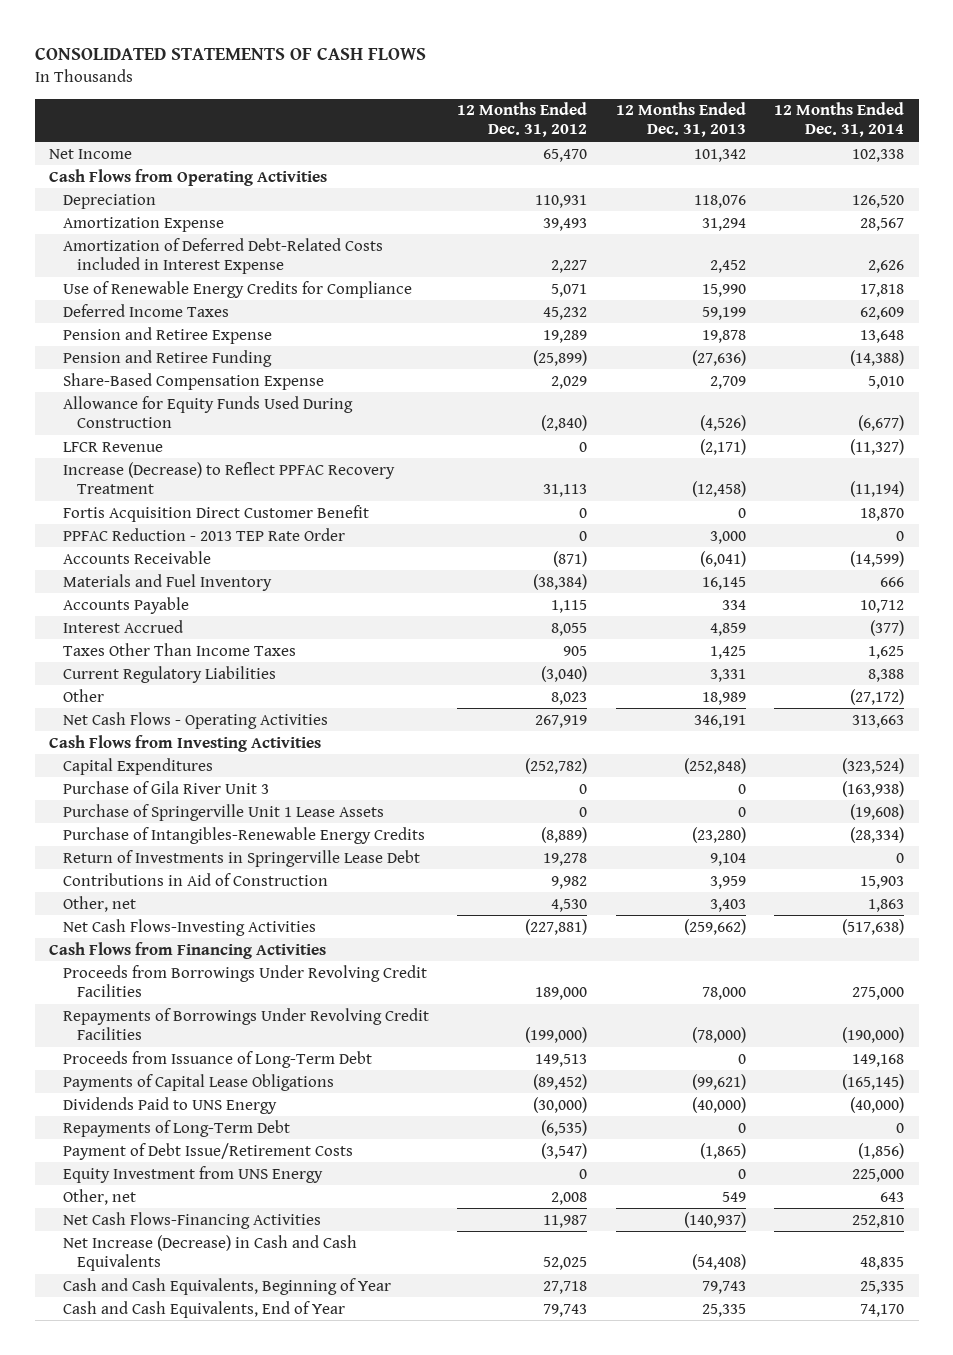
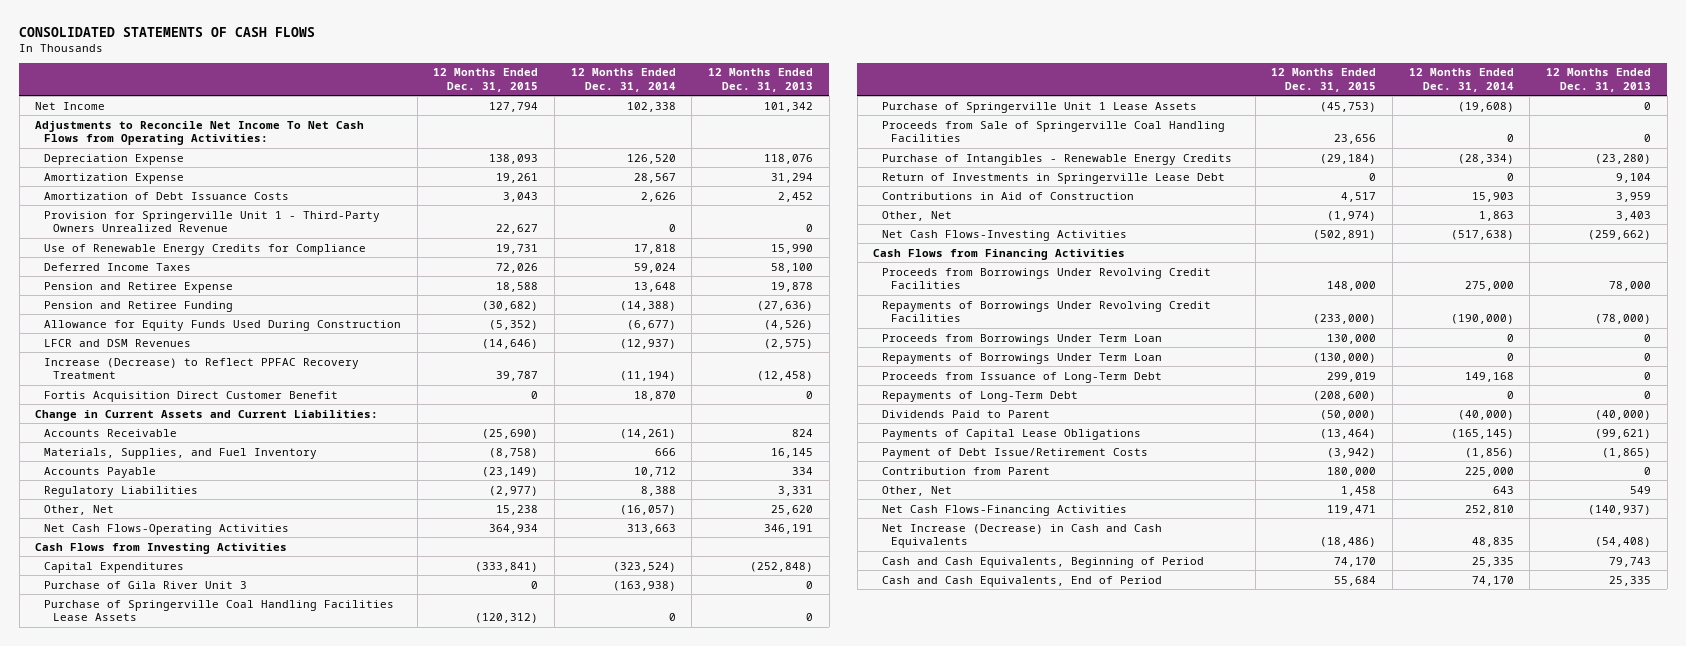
- | 12 Months Ended Dec. 31, 2012 | 12 Months Ended Dec. 31, 2013 | 12 Months Ended Dec. 31, 2014
+ | 12 Months Ended Dec. 31, 2015 | 12 Months Ended Dec. 31, 2014 | 12 Months Ended Dec. 31, 2013
- Cash Flows from Operating Activities
- Depreciation | 110,931 | 118,076 | 126,520
+ Adjustments to Reconcile Net Income To Net Cash Flows from Operating Activities:
+ Depreciation Expense | 138,093 | 126,520 | 118,076
- Amortization of Deferred Debt-Related Costs included in Interest Expense | 2,227 | 2,452 | 2,626
+ Amortization of Debt Issuance Costs | 3,043 | 2,626 | 2,452
+ Provision for Springerville Unit 1 - Third-Party Owners Unrealized Revenue | 22,627 | 0 | 0
- Deferred Income Taxes | 45,232 | 59,199 | 62,609
+ Deferred Income Taxes | 72,026 | 59,024 | 58,100
- Share-Based Compensation Expense | 2,029 | 2,709 | 5,010
- LFCR Revenue | 0 | (2,171) | (11,327)
+ LFCR and DSM Revenues | (14,646) | (12,937) | (2,575)
- PPFAC Reduction - 2013 TEP Rate Order | 0 | 3,000 | 0
- Accounts Receivable | (871) | (6,041) | (14,599)
- Materials and Fuel Inventory | (38,384) | 16,145 | 666
+ Change in Current Assets and Current Liabilities:
+ Accounts Receivable | (25,690) | (14,261) | 824
+ Materials, Supplies, and Fuel Inventory | (8,758) | 666 | 16,145
- Interest Accrued | 8,055 | 4,859 | (377)
- Taxes Other Than Income Taxes | 905 | 1,425 | 1,625
- Current Regulatory Liabilities | (3,040) | 3,331 | 8,388
- Other | 8,023 | 18,989 | (27,172)
- Net Cash Flows - Operating Activities | 267,919 | 346,191 | 313,663
+ Regulatory Liabilities | (2,977) | 8,388 | 3,331
+ Other, Net | 15,238 | (16,057) | 25,620
+ Net Cash Flows-Operating Activities | 364,934 | 313,663 | 346,191
+ Purchase of Springerville Coal Handling Facilities Lease Assets | (120,312) | 0 | 0
- Purchase of Intangibles-Renewable Energy Credits | (8,889) | (23,280) | (28,334)
+ Proceeds from Sale of Springerville Coal Handling Facilities | 23,656 | 0 | 0
+ Purchase of Intangibles - Renewable Energy Credits | (29,184) | (28,334) | (23,280)
- Other, net | 4,530 | 3,403 | 1,863
+ Other, Net | (1,974) | 1,863 | 3,403
+ Proceeds from Borrowings Under Term Loan | 130,000 | 0 | 0
+ Repayments of Borrowings Under Term Loan | (130,000) | 0 | 0
- Dividends Paid to UNS Energy | (30,000) | (40,000) | (40,000)
+ Dividends Paid to Parent | (50,000) | (40,000) | (40,000)
moved down: Payments of Capital Lease Obligations | (13,464) | (165,145) | (99,621)
- Equity Investment from UNS Energy | 0 | 0 | 225,000
- Other, net | 2,008 | 549 | 643
+ Contribution from Parent | 180,000 | 225,000 | 0
+ Other, Net | 1,458 | 643 | 549
- Cash and Cash Equivalents, Beginning of Year | 27,718 | 79,743 | 25,335
- Cash and Cash Equivalents, End of Year | 79,743 | 25,335 | 74,170
+ Cash and Cash Equivalents, Beginning of Period | 74,170 | 25,335 | 79,743
+ Cash and Cash Equivalents, End of Period | 55,684 | 74,170 | 25,335

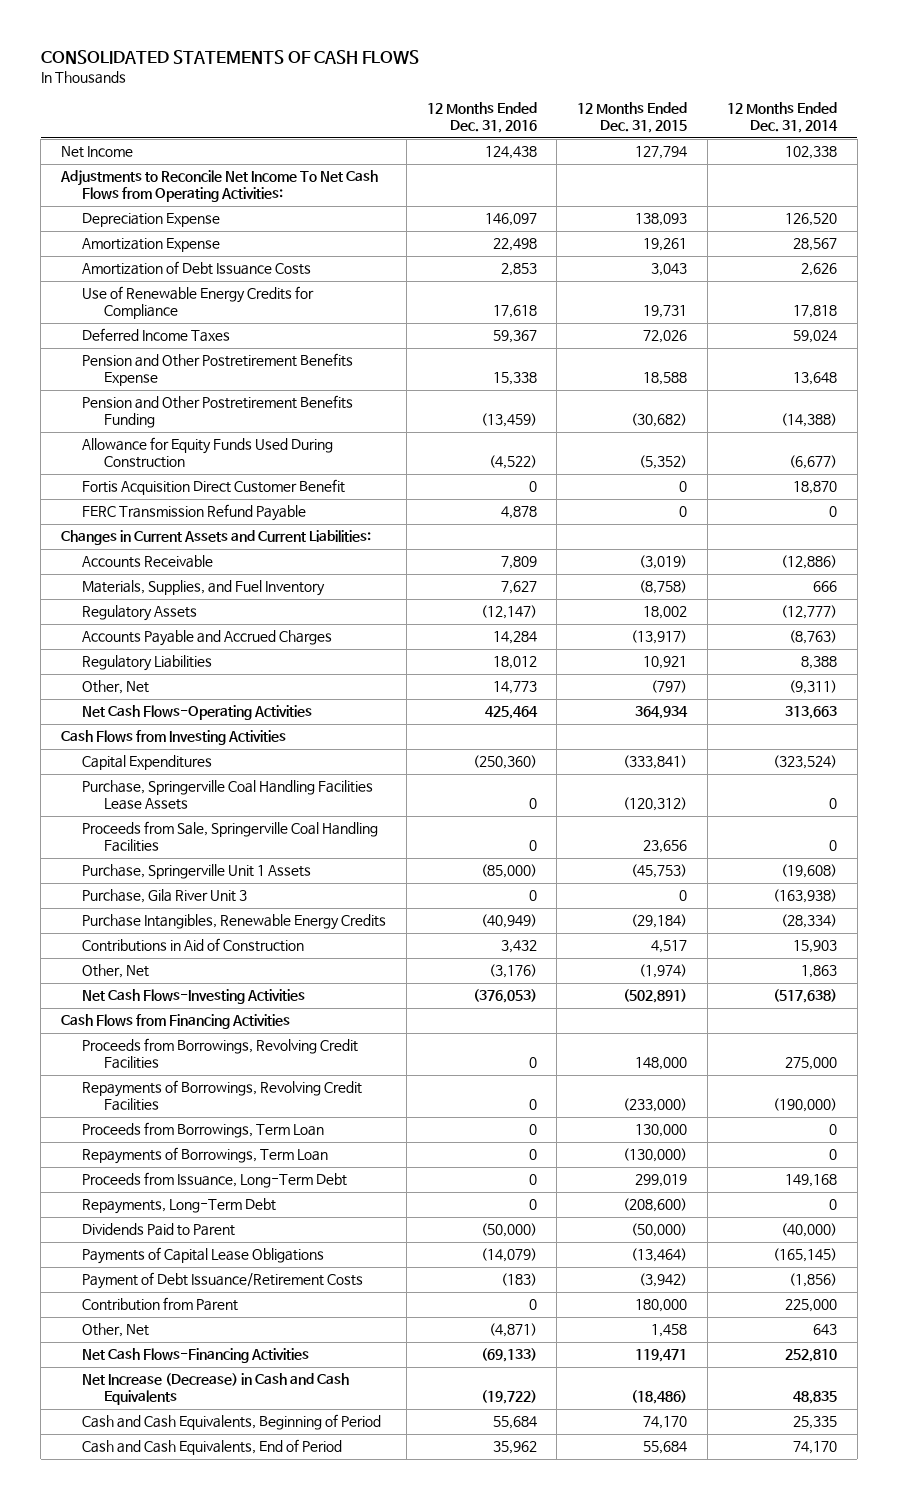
- | 12 Months Ended Dec. 31, 2015 | 12 Months Ended Dec. 31, 2014 | 12 Months Ended Dec. 31, 2013
+ | 12 Months Ended Dec. 31, 2016 | 12 Months Ended Dec. 31, 2015 | 12 Months Ended Dec. 31, 2014
- Provision for Springerville Unit 1 - Third-Party Owners Unrealized Revenue | 22,627 | 0 | 0
- Pension and Retiree Expense | 18,588 | 13,648 | 19,878
- Pension and Retiree Funding | (30,682) | (14,388) | (27,636)
+ Pension and Other Postretirement Benefits Expense | 15,338 | 18,588 | 13,648
+ Pension and Other Postretirement Benefits Funding | (13,459) | (30,682) | (14,388)
- LFCR and DSM Revenues | (14,646) | (12,937) | (2,575)
- Increase (Decrease) to Reflect PPFAC Recovery Treatment | 39,787 | (11,194) | (12,458)
- Change in Current Assets and Current Liabilities:
- Accounts Receivable | (25,690) | (14,261) | 824
+ FERC Transmission Refund Payable | 4,878 | 0 | 0
+ Changes in Current Assets and Current Liabilities:
+ Accounts Receivable | 7,809 | (3,019) | (12,886)
- Accounts Payable | (23,149) | 10,712 | 334
- Regulatory Liabilities | (2,977) | 8,388 | 3,331
- Other, Net | 15,238 | (16,057) | 25,620
+ Regulatory Assets | (12,147) | 18,002 | (12,777)
+ Accounts Payable and Accrued Charges | 14,284 | (13,917) | (8,763)
+ Regulatory Liabilities | 18,012 | 10,921 | 8,388
+ Other, Net | 14,773 | (797) | (9,311)
- Purchase of Gila River Unit 3 | 0 | (163,938) | 0
- Purchase of Springerville Coal Handling Facilities Lease Assets | (120,312) | 0 | 0
- Purchase of Springerville Unit 1 Lease Assets | (45,753) | (19,608) | 0
- Proceeds from Sale of Springerville Coal Handling Facilities | 23,656 | 0 | 0
- Purchase of Intangibles - Renewable Energy Credits | (29,184) | (28,334) | (23,280)
- Return of Investments in Springerville Lease Debt | 0 | 0 | 9,104
+ Purchase, Springerville Coal Handling Facilities Lease Assets | 0 | (120,312) | 0
+ Proceeds from Sale, Springerville Coal Handling Facilities | 0 | 23,656 | 0
+ Purchase, Springerville Unit 1 Assets | (85,000) | (45,753) | (19,608)
+ Purchase, Gila River Unit 3 | 0 | 0 | (163,938)
+ Purchase Intangibles, Renewable Energy Credits | (40,949) | (29,184) | (28,334)
- Proceeds from Borrowings Under Revolving Credit Facilities | 148,000 | 275,000 | 78,000
- Repayments of Borrowings Under Revolving Credit Facilities | (233,000) | (190,000) | (78,000)
- Proceeds from Borrowings Under Term Loan | 130,000 | 0 | 0
- Repayments of Borrowings Under Term Loan | (130,000) | 0 | 0
- Proceeds from Issuance of Long-Term Debt | 299,019 | 149,168 | 0
- Repayments of Long-Term Debt | (208,600) | 0 | 0
+ Proceeds from Borrowings, Revolving Credit Facilities | 0 | 148,000 | 275,000
+ Repayments of Borrowings, Revolving Credit Facilities | 0 | (233,000) | (190,000)
+ Proceeds from Borrowings, Term Loan | 0 | 130,000 | 0
+ Repayments of Borrowings, Term Loan | 0 | (130,000) | 0
+ Proceeds from Issuance, Long-Term Debt | 0 | 299,019 | 149,168
+ Repayments, Long-Term Debt | 0 | (208,600) | 0
- Payment of Debt Issue/Retirement Costs | (3,942) | (1,856) | (1,865)
+ Payment of Debt Issuance/Retirement Costs | (183) | (3,942) | (1,856)

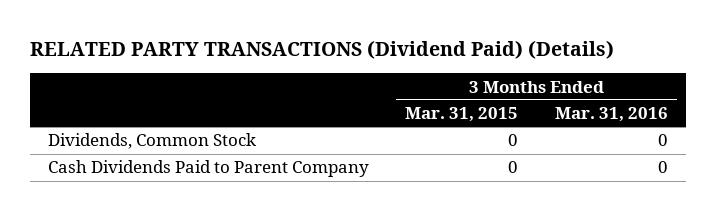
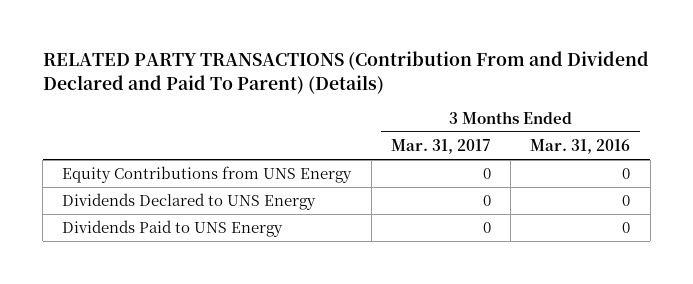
- RELATED PARTY TRANSACTIONS (Dividend Paid) (Details)
+ RELATED PARTY TRANSACTIONS (Contribution From and Dividend Declared and Paid To Parent) (Details)
- | 3 Months Ended Mar. 31, 2015 | 3 Months Ended Mar. 31, 2016
+ | 3 Months Ended Mar. 31, 2017 | 3 Months Ended Mar. 31, 2016
- Dividends, Common Stock | 0 | 0
- Cash Dividends Paid to Parent Company | 0 | 0
+ Equity Contributions from UNS Energy | 0 | 0
+ Dividends Declared to UNS Energy | 0 | 0
+ Dividends Paid to UNS Energy | 0 | 0

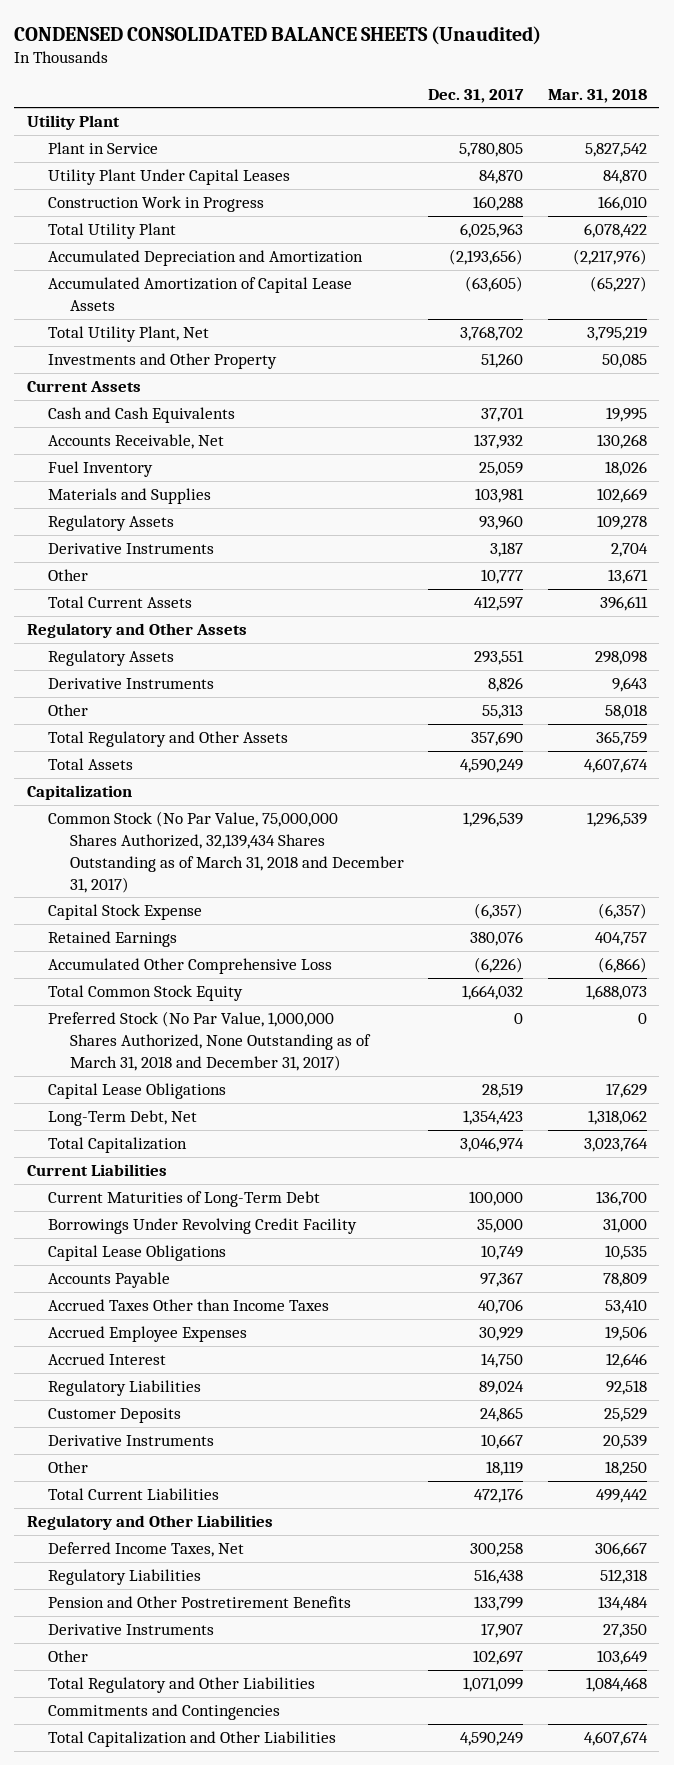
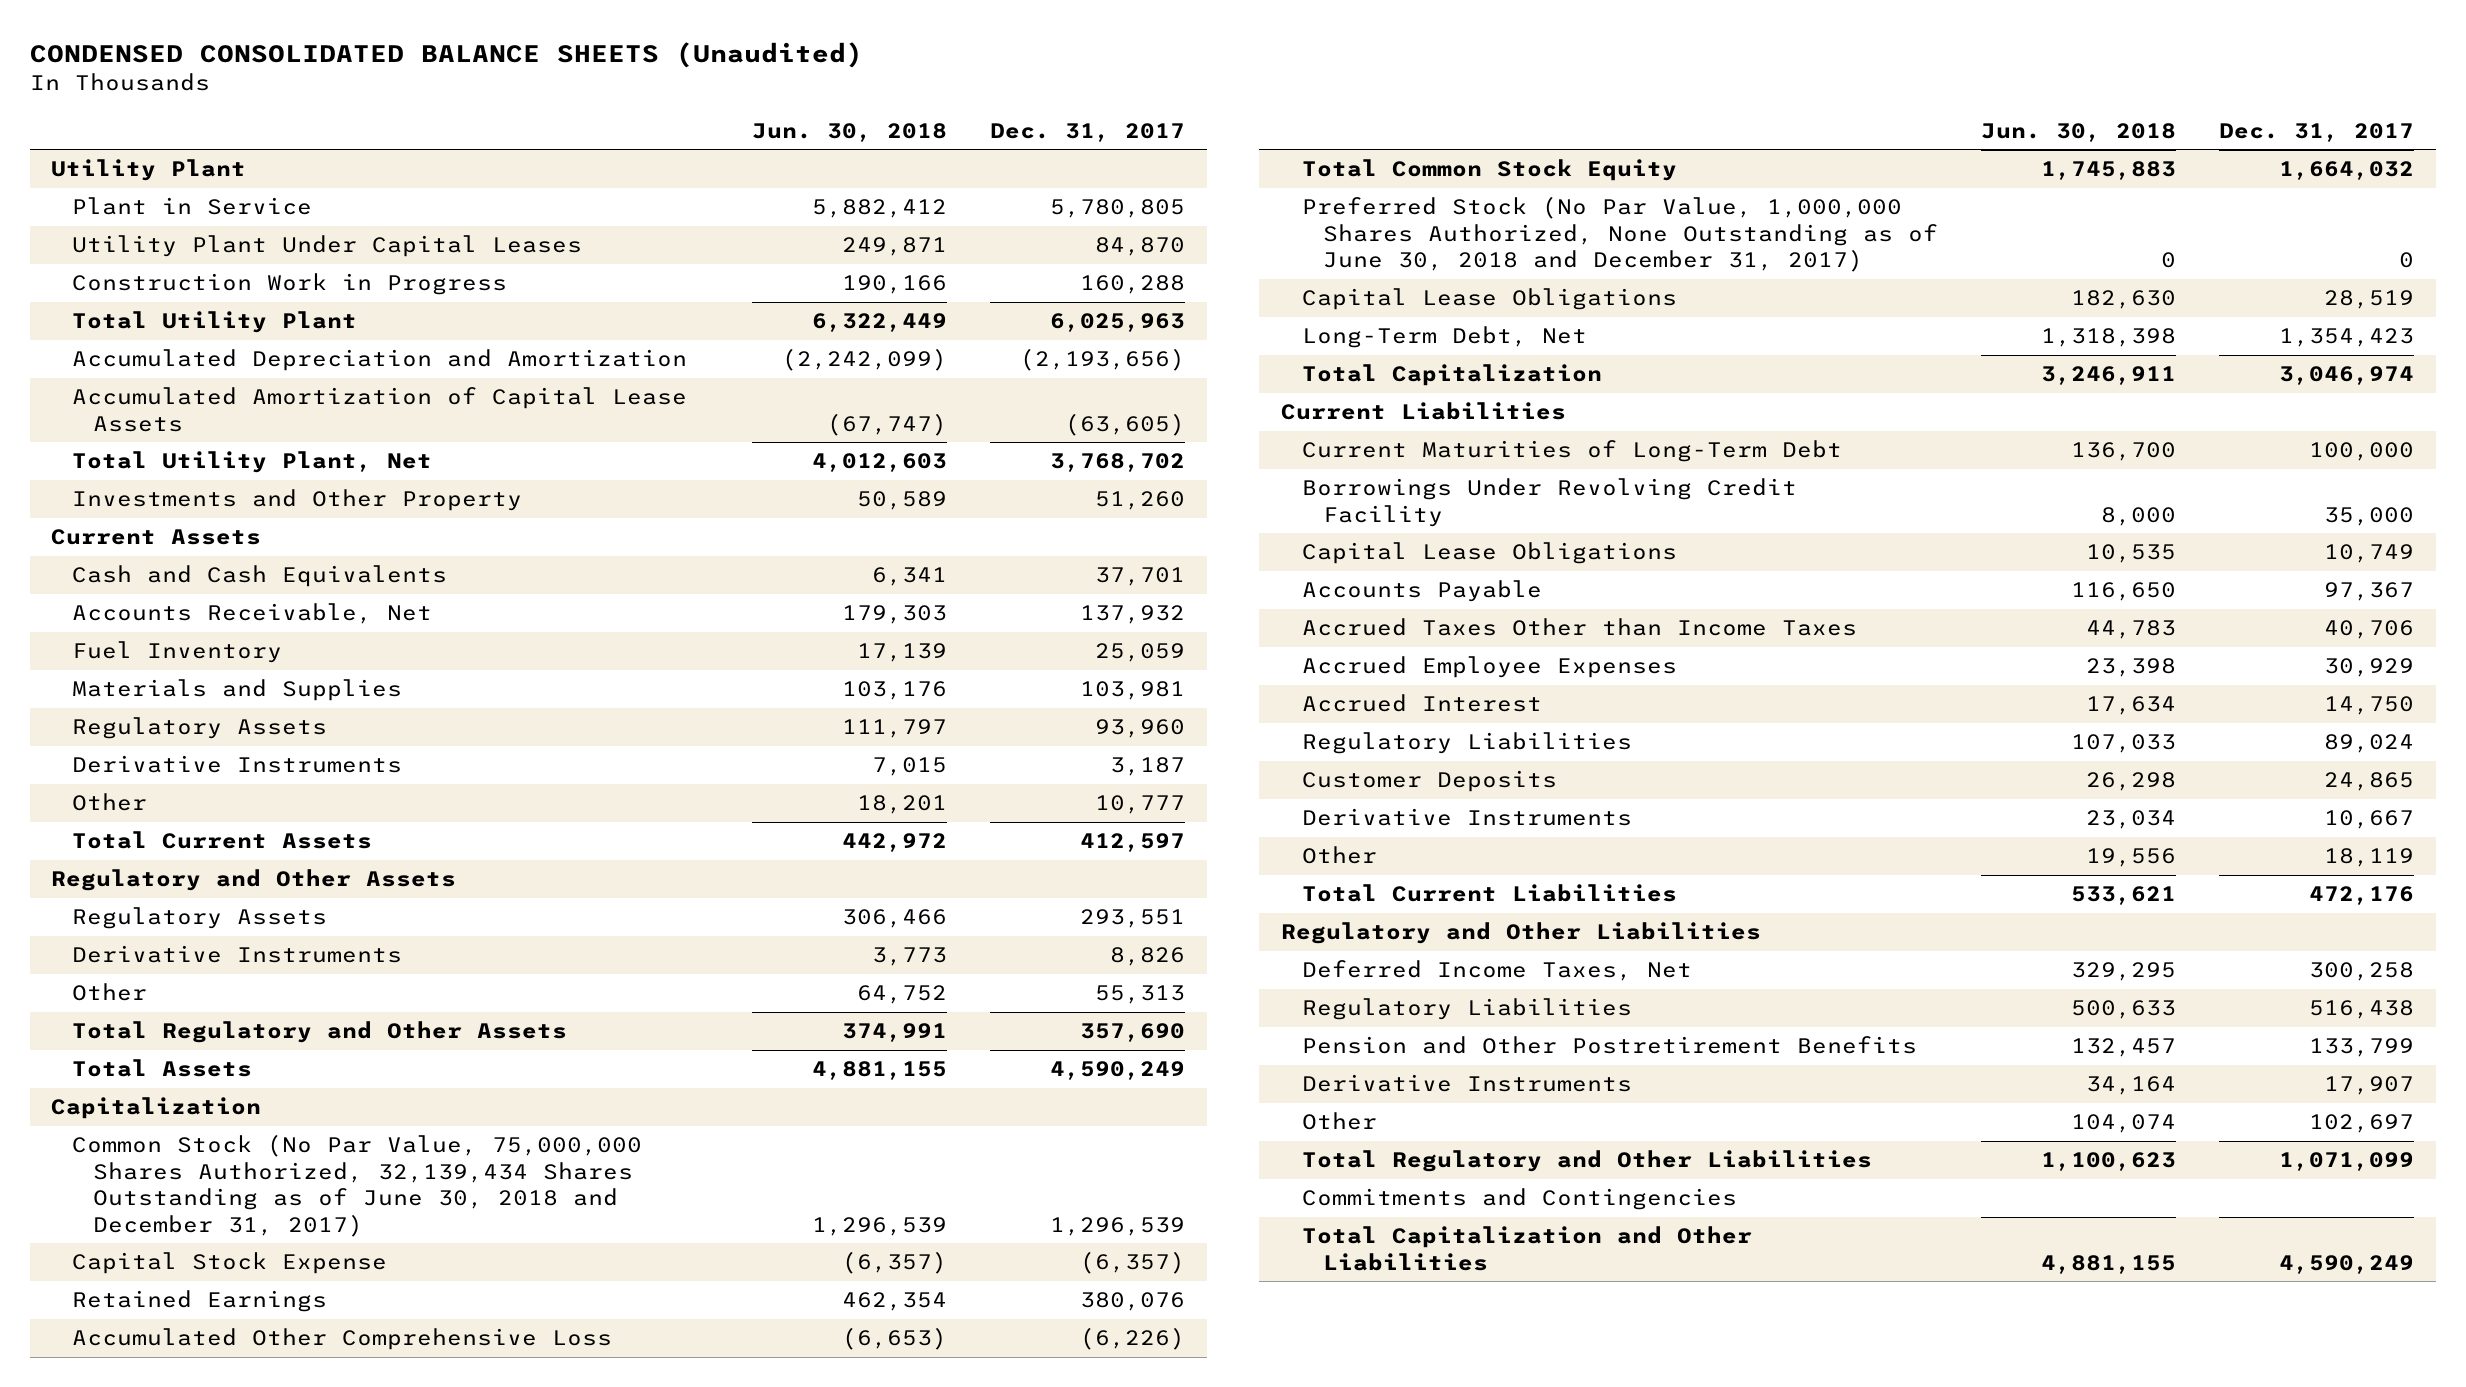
- | Dec. 31, 2017 | Mar. 31, 2018
+ | Jun. 30, 2018 | Dec. 31, 2017
- Common Stock (No Par Value, 75,000,000 Shares Authorized, 32,139,434 Shares Outstanding as of March 31, 2018 and December 31, 2017) | 1,296,539 | 1,296,539
+ Common Stock (No Par Value, 75,000,000 Shares Authorized, 32,139,434 Shares Outstanding as of June 30, 2018 and December 31, 2017) | 1,296,539 | 1,296,539
- Preferred Stock (No Par Value, 1,000,000 Shares Authorized, None Outstanding as of March 31, 2018 and December 31, 2017) | 0 | 0
+ Preferred Stock (No Par Value, 1,000,000 Shares Authorized, None Outstanding as of June 30, 2018 and December 31, 2017) | 0 | 0

